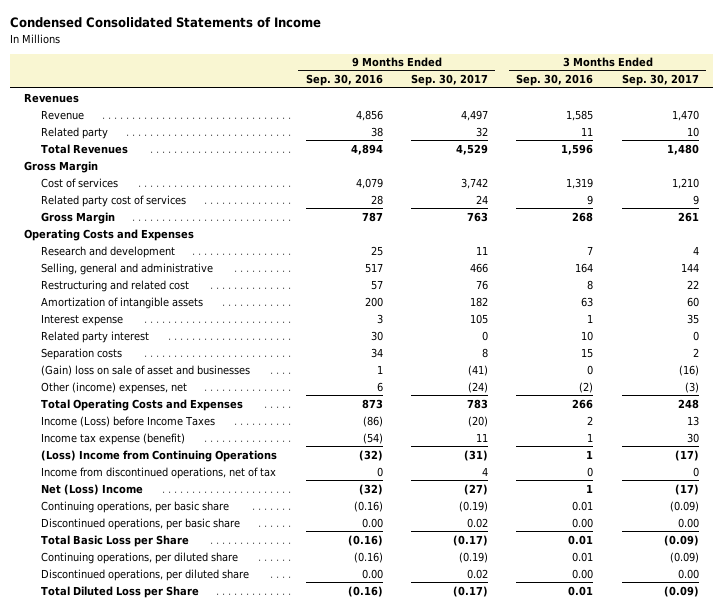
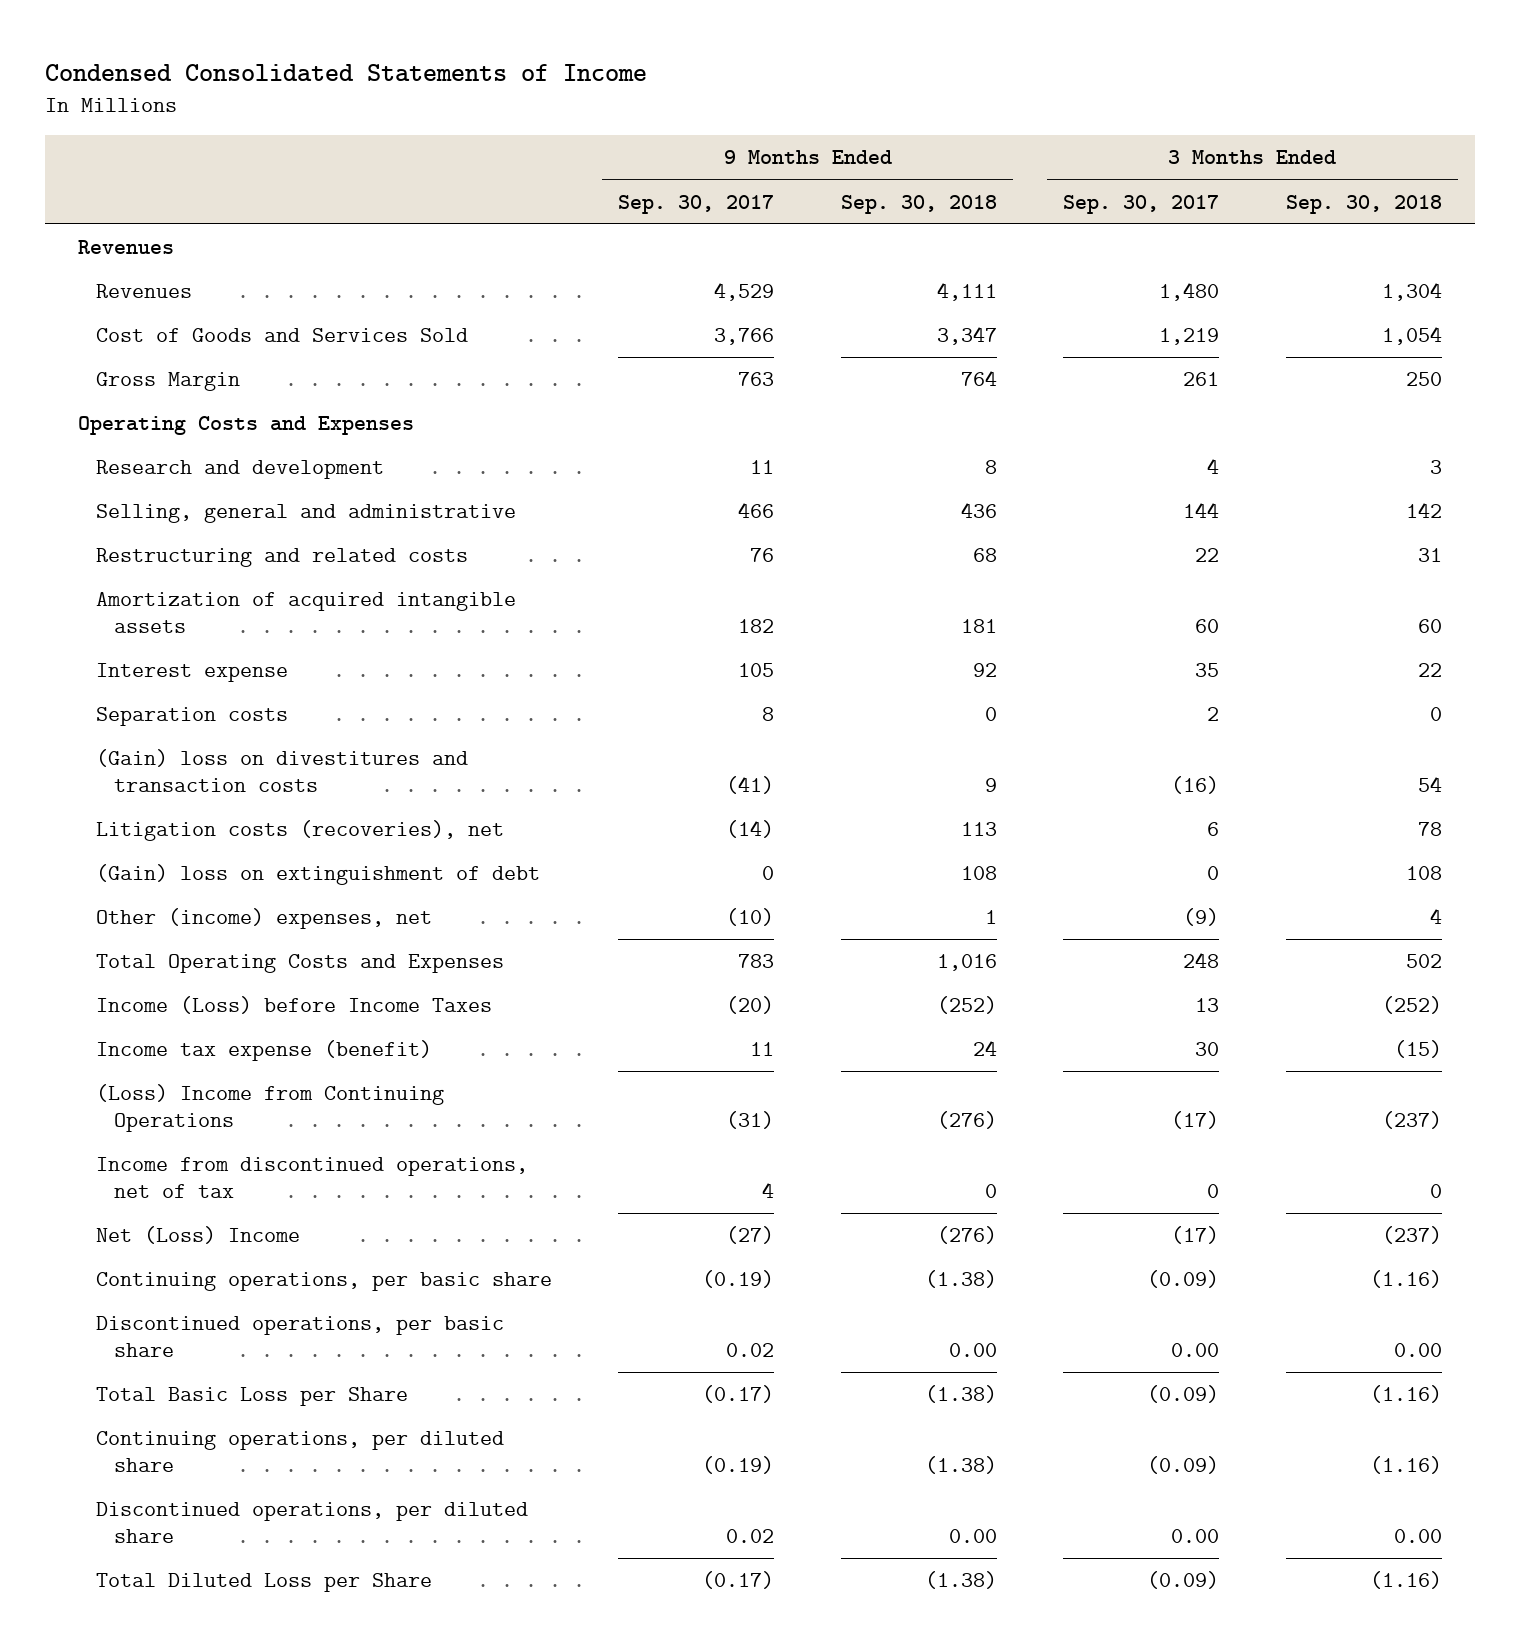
- | 9 Months Ended Sep. 30, 2016 | 9 Months Ended Sep. 30, 2017 | 3 Months Ended Sep. 30, 2016 | 3 Months Ended Sep. 30, 2017
+ | 9 Months Ended Sep. 30, 2017 | 9 Months Ended Sep. 30, 2018 | 3 Months Ended Sep. 30, 2017 | 3 Months Ended Sep. 30, 2018
- Revenue | 4,856 | 4,497 | 1,585 | 1,470
- Related party | 38 | 32 | 11 | 10
- Total Revenues | 4,894 | 4,529 | 1,596 | 1,480
- Gross Margin
- Cost of services | 4,079 | 3,742 | 1,319 | 1,210
- Related party cost of services | 28 | 24 | 9 | 9
+ Revenues | 4,529 | 4,111 | 1,480 | 1,304
+ Cost of Goods and Services Sold | 3,766 | 3,347 | 1,219 | 1,054
- Restructuring and related cost | 57 | 76 | 8 | 22
- Amortization of intangible assets | 200 | 182 | 63 | 60
+ Restructuring and related costs | 76 | 68 | 22 | 31
+ Amortization of acquired intangible assets | 182 | 181 | 60 | 60
- Related party interest | 30 | 0 | 10 | 0
- (Gain) loss on sale of asset and businesses | 1 | (41) | 0 | (16)
- Other (income) expenses, net | 6 | (24) | (2) | (3)
+ (Gain) loss on divestitures and transaction costs | (41) | 9 | (16) | 54
+ Litigation costs (recoveries), net | (14) | 113 | 6 | 78
+ (Gain) loss on extinguishment of debt | 0 | 108 | 0 | 108
+ Other (income) expenses, net | (10) | 1 | (9) | 4

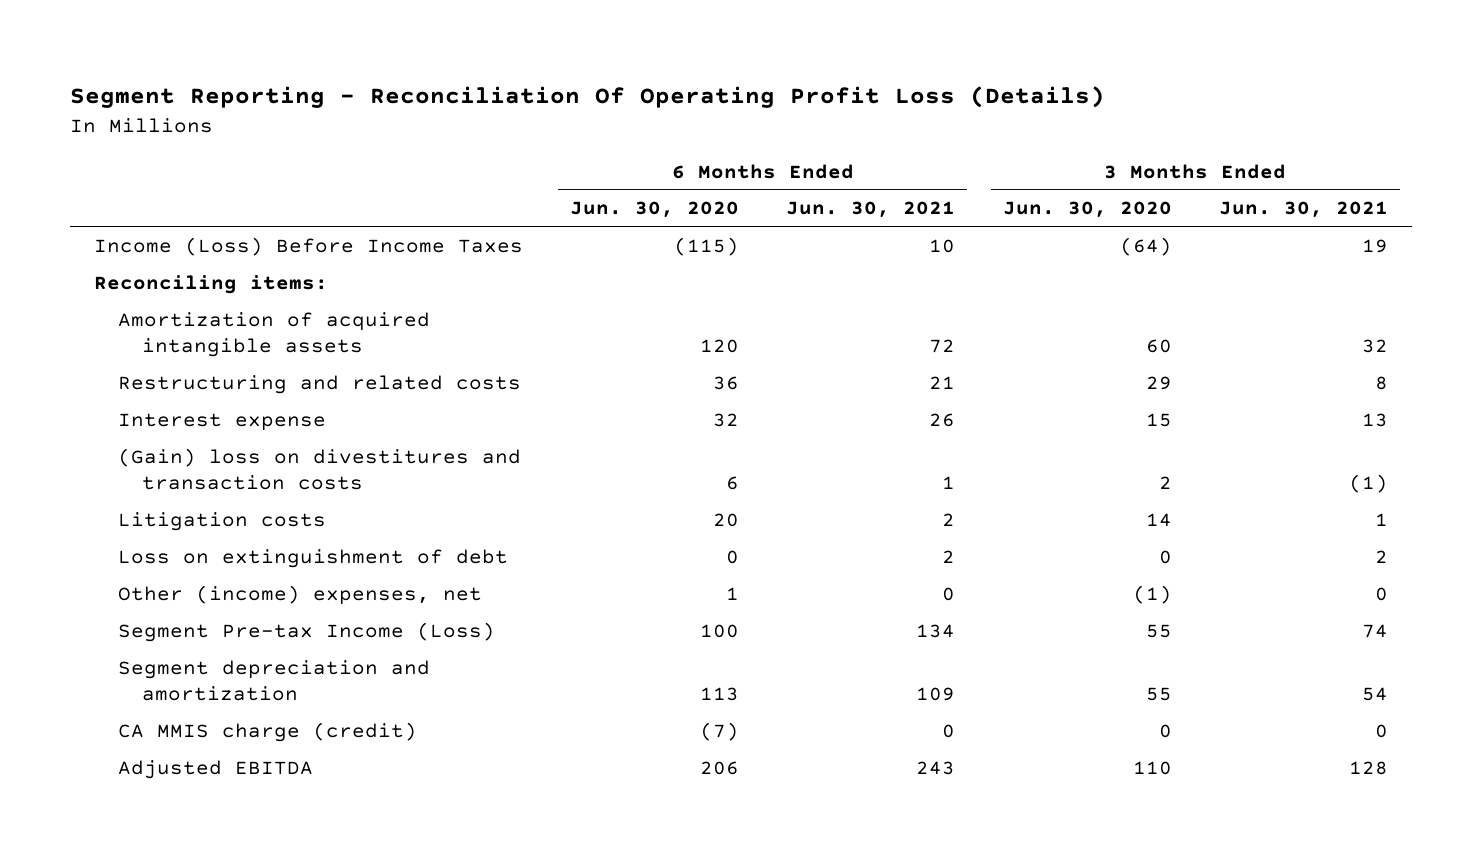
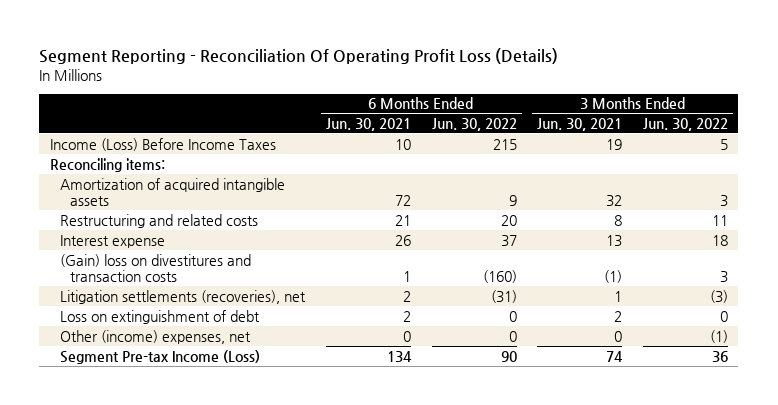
- | 6 Months Ended Jun. 30, 2020 | 6 Months Ended Jun. 30, 2021 | 3 Months Ended Jun. 30, 2020 | 3 Months Ended Jun. 30, 2021
+ | 6 Months Ended Jun. 30, 2021 | 6 Months Ended Jun. 30, 2022 | 3 Months Ended Jun. 30, 2021 | 3 Months Ended Jun. 30, 2022
- Litigation costs | 20 | 2 | 14 | 1
+ Litigation settlements (recoveries), net | 2 | (31) | 1 | (3)
- Segment depreciation and amortization | 113 | 109 | 55 | 54
- CA MMIS charge (credit) | (7) | 0 | 0 | 0
- Adjusted EBITDA | 206 | 243 | 110 | 128

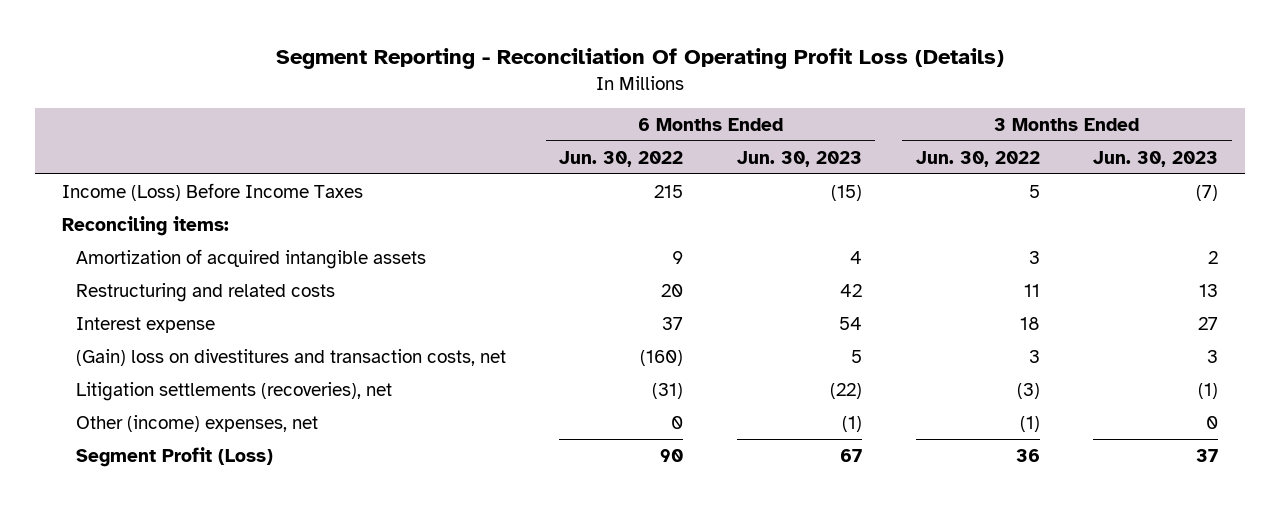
- | 6 Months Ended Jun. 30, 2021 | 6 Months Ended Jun. 30, 2022 | 3 Months Ended Jun. 30, 2021 | 3 Months Ended Jun. 30, 2022
+ | 6 Months Ended Jun. 30, 2022 | 6 Months Ended Jun. 30, 2023 | 3 Months Ended Jun. 30, 2022 | 3 Months Ended Jun. 30, 2023
- (Gain) loss on divestitures and transaction costs | 1 | (160) | (1) | 3
+ (Gain) loss on divestitures and transaction costs, net | (160) | 5 | 3 | 3
- Loss on extinguishment of debt | 2 | 0 | 2 | 0
- Segment Pre-tax Income (Loss) | 134 | 90 | 74 | 36
+ Segment Profit (Loss) | 90 | 67 | 36 | 37

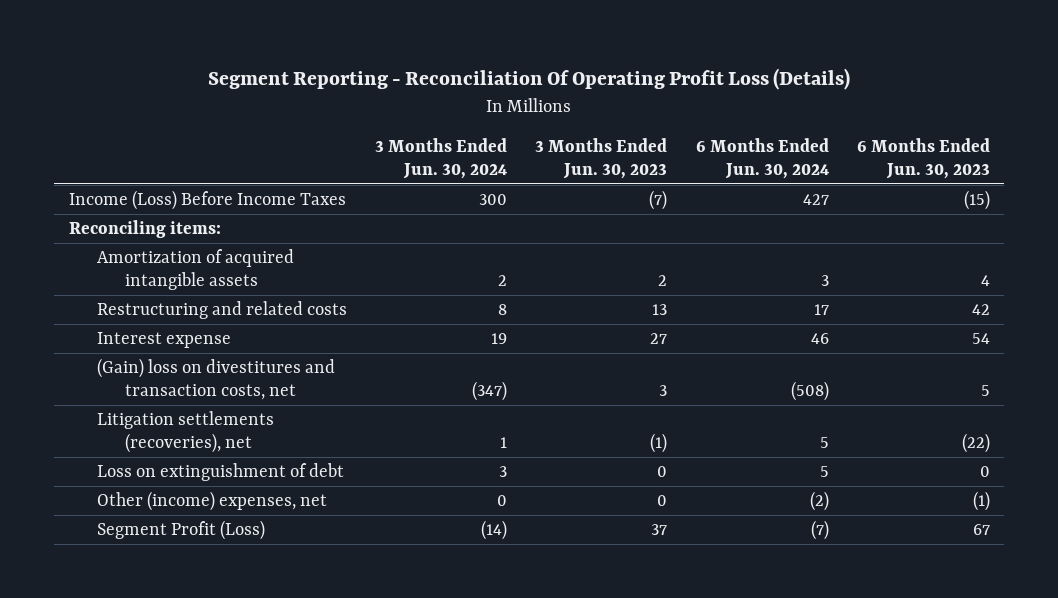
- | 6 Months Ended Jun. 30, 2022 | 6 Months Ended Jun. 30, 2023 | 3 Months Ended Jun. 30, 2022 | 3 Months Ended Jun. 30, 2023
+ | 3 Months Ended Jun. 30, 2024 | 3 Months Ended Jun. 30, 2023 | 6 Months Ended Jun. 30, 2024 | 6 Months Ended Jun. 30, 2023
+ Loss on extinguishment of debt | 3 | 0 | 5 | 0

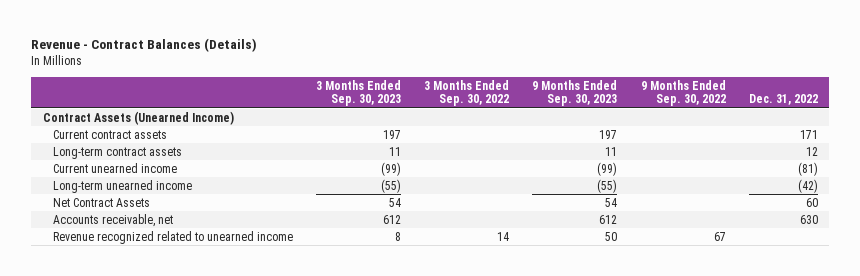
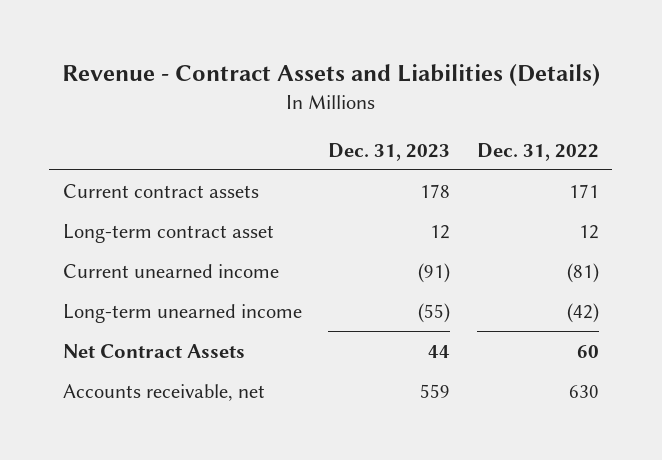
- Revenue - Contract Balances (Details)
+ Revenue - Contract Assets and Liabilities (Details)
- | 3 Months Ended Sep. 30, 2023 | 3 Months Ended Sep. 30, 2022 | 9 Months Ended Sep. 30, 2023 | 9 Months Ended Sep. 30, 2022 | Dec. 31, 2022
+ | Dec. 31, 2023 | Dec. 31, 2022
- Contract Assets (Unearned Income)
- Long-term contract assets | 11 | | 11 | | 12
+ Long-term contract asset | 12 | 12
- Revenue recognized related to unearned income | 8 | 14 | 50 | 67 |

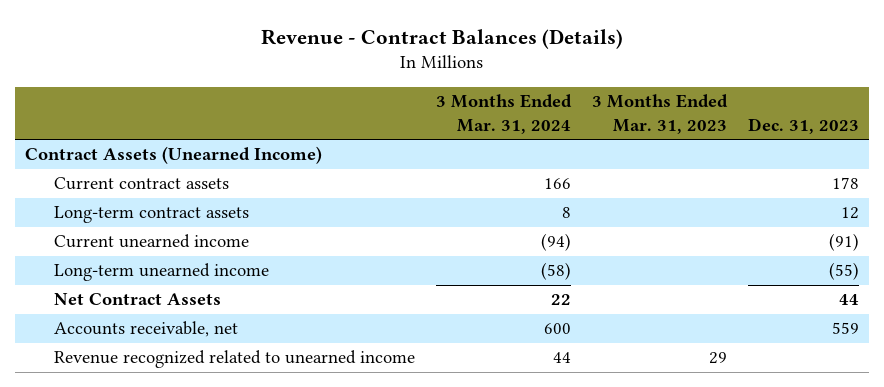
- Revenue - Contract Assets and Liabilities (Details)
+ Revenue - Contract Balances (Details)
- | Dec. 31, 2023 | Dec. 31, 2022
+ | 3 Months Ended Mar. 31, 2024 | 3 Months Ended Mar. 31, 2023 | Dec. 31, 2023
+ Contract Assets (Unearned Income)
- Long-term contract asset | 12 | 12
+ Long-term contract assets | 8 | | 12
+ Revenue recognized related to unearned income | 44 | 29 |

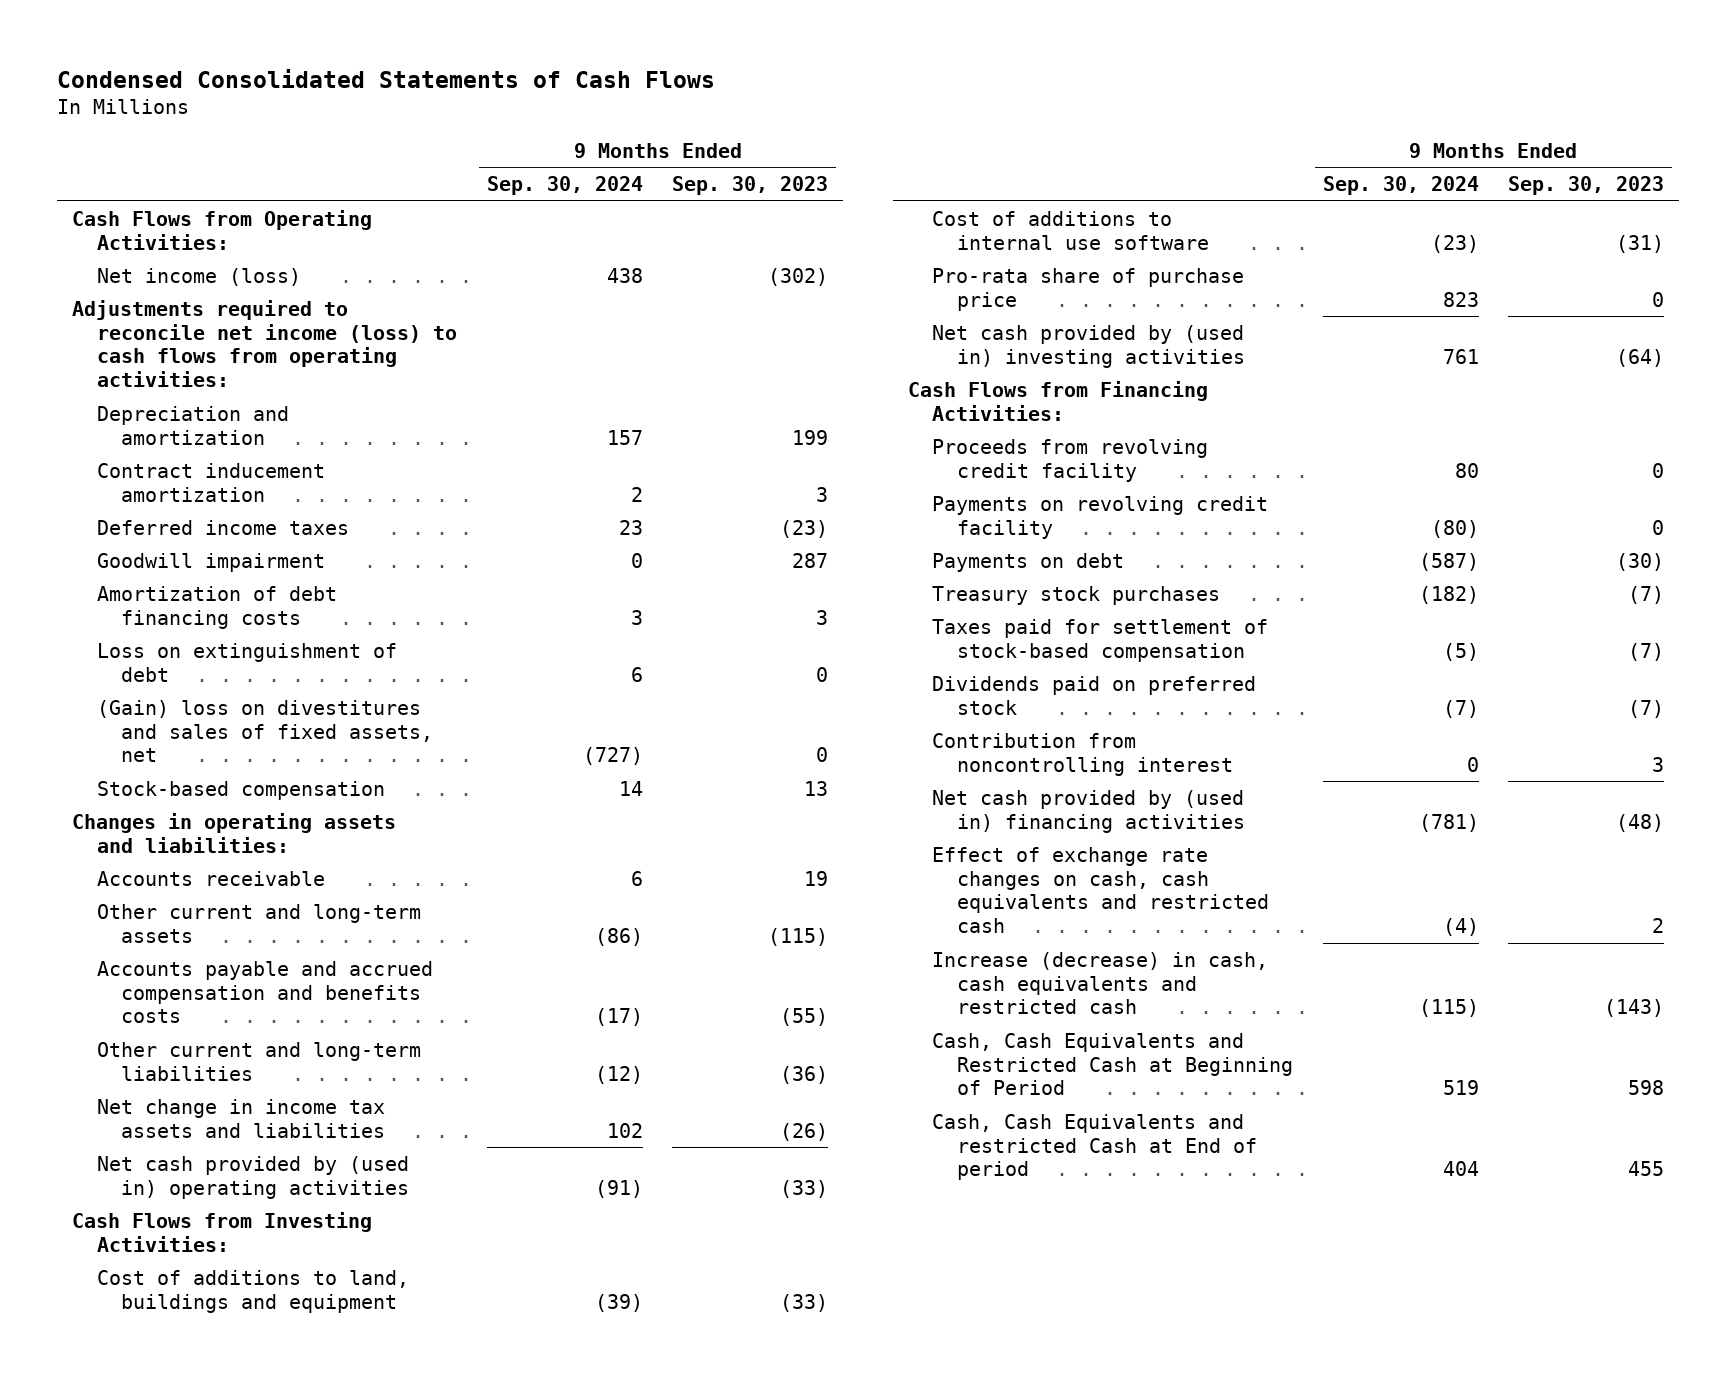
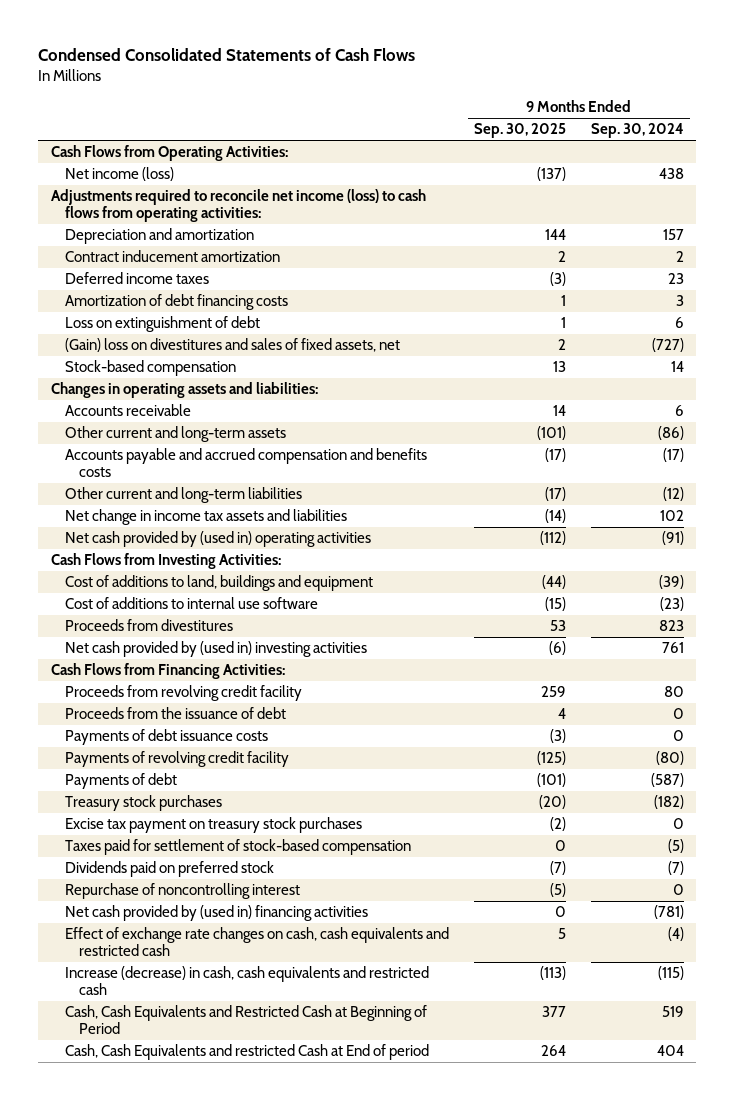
- | 9 Months Ended Sep. 30, 2024 | 9 Months Ended Sep. 30, 2023
+ | 9 Months Ended Sep. 30, 2025 | 9 Months Ended Sep. 30, 2024
- Goodwill impairment | 0 | 287
- Pro-rata share of purchase price | 823 | 0
+ Proceeds from divestitures | 53 | 823
- Payments on revolving credit facility | (80) | 0
- Payments on debt | (587) | (30)
+ Proceeds from the issuance of debt | 4 | 0
+ Payments of debt issuance costs | (3) | 0
+ Payments of revolving credit facility | (125) | (80)
+ Payments of debt | (101) | (587)
+ Excise tax payment on treasury stock purchases | (2) | 0
- Contribution from noncontrolling interest | 0 | 3
+ Repurchase of noncontrolling interest | (5) | 0

